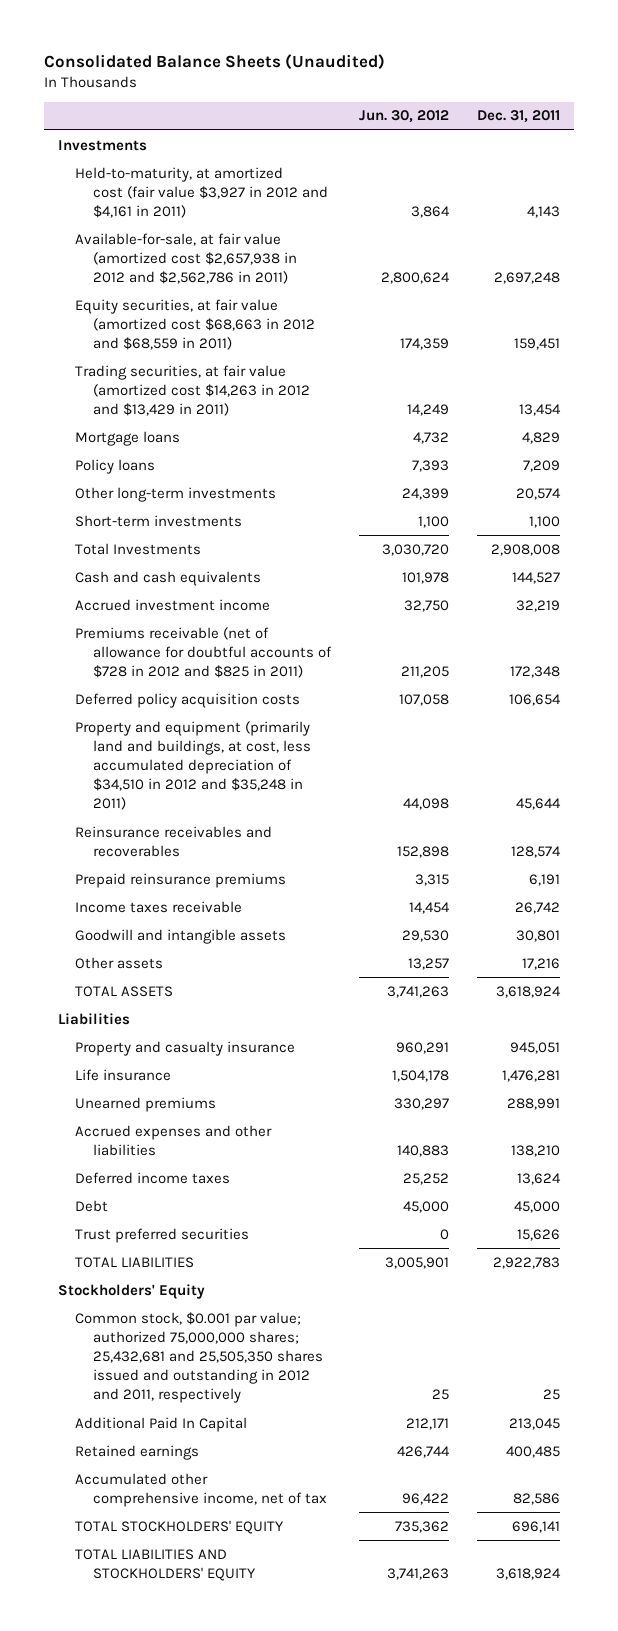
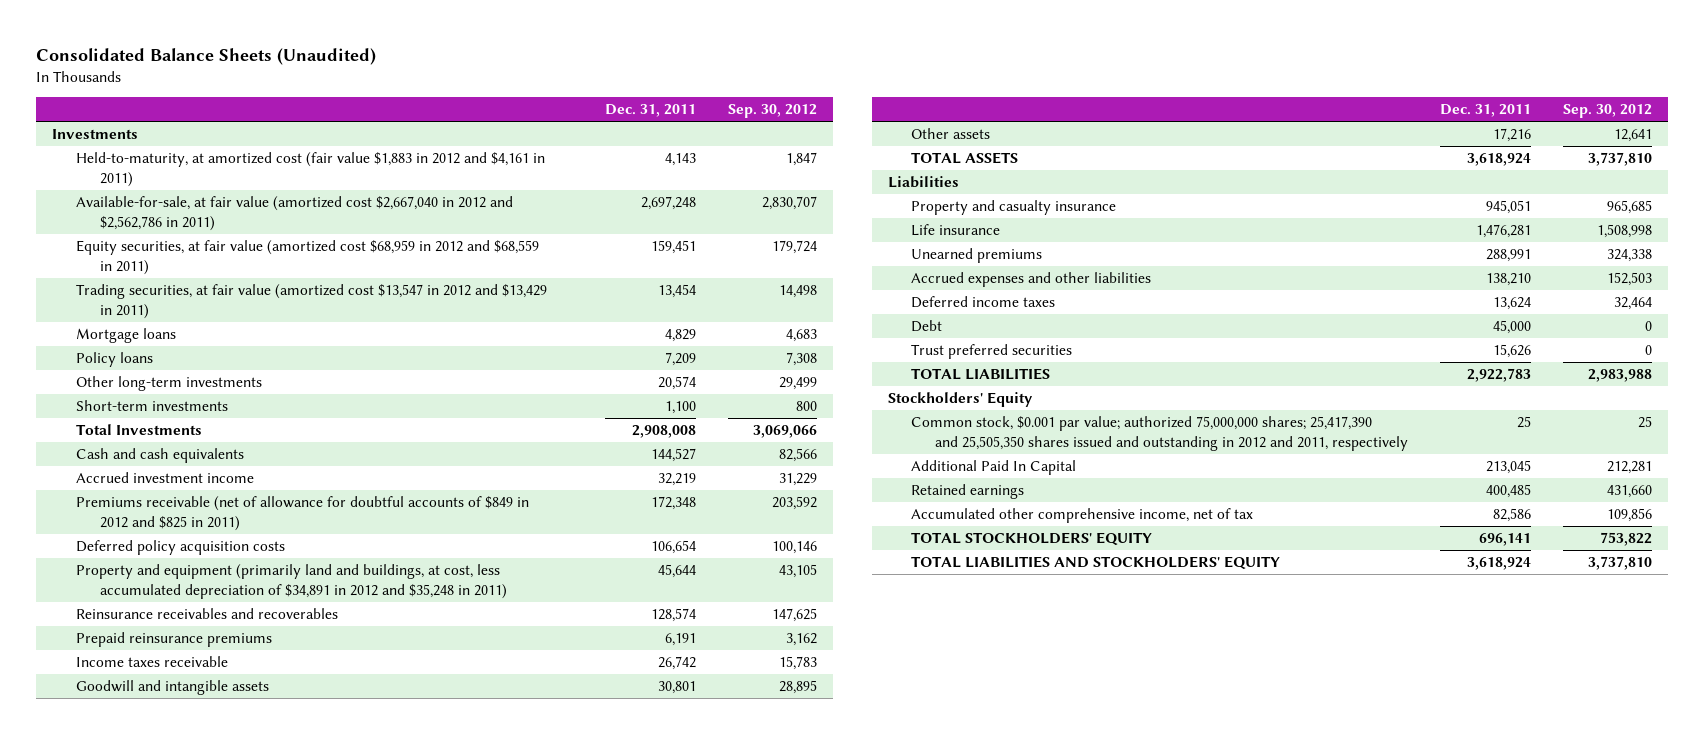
- | Jun. 30, 2012 | Dec. 31, 2011
+ | Dec. 31, 2011 | Sep. 30, 2012
- Held-to-maturity, at amortized cost (fair value $3,927 in 2012 and $4,161 in 2011) | 3,864 | 4,143
- Available-for-sale, at fair value (amortized cost $2,657,938 in 2012 and $2,562,786 in 2011) | 2,800,624 | 2,697,248
- Equity securities, at fair value (amortized cost $68,663 in 2012 and $68,559 in 2011) | 174,359 | 159,451
- Trading securities, at fair value (amortized cost $14,263 in 2012 and $13,429 in 2011) | 14,249 | 13,454
+ Held-to-maturity, at amortized cost (fair value $1,883 in 2012 and $4,161 in 2011) | 4,143 | 1,847
+ Available-for-sale, at fair value (amortized cost $2,667,040 in 2012 and $2,562,786 in 2011) | 2,697,248 | 2,830,707
+ Equity securities, at fair value (amortized cost $68,959 in 2012 and $68,559 in 2011) | 159,451 | 179,724
+ Trading securities, at fair value (amortized cost $13,547 in 2012 and $13,429 in 2011) | 13,454 | 14,498
- Premiums receivable (net of allowance for doubtful accounts of $728 in 2012 and $825 in 2011) | 211,205 | 172,348
+ Premiums receivable (net of allowance for doubtful accounts of $849 in 2012 and $825 in 2011) | 172,348 | 203,592
- Property and equipment (primarily land and buildings, at cost, less accumulated depreciation of $34,510 in 2012 and $35,248 in 2011) | 44,098 | 45,644
+ Property and equipment (primarily land and buildings, at cost, less accumulated depreciation of $34,891 in 2012 and $35,248 in 2011) | 45,644 | 43,105
- Common stock, $0.001 par value; authorized 75,000,000 shares; 25,432,681 and 25,505,350 shares issued and outstanding in 2012 and 2011, respectively | 25 | 25
+ Common stock, $0.001 par value; authorized 75,000,000 shares; 25,417,390 and 25,505,350 shares issued and outstanding in 2012 and 2011, respectively | 25 | 25

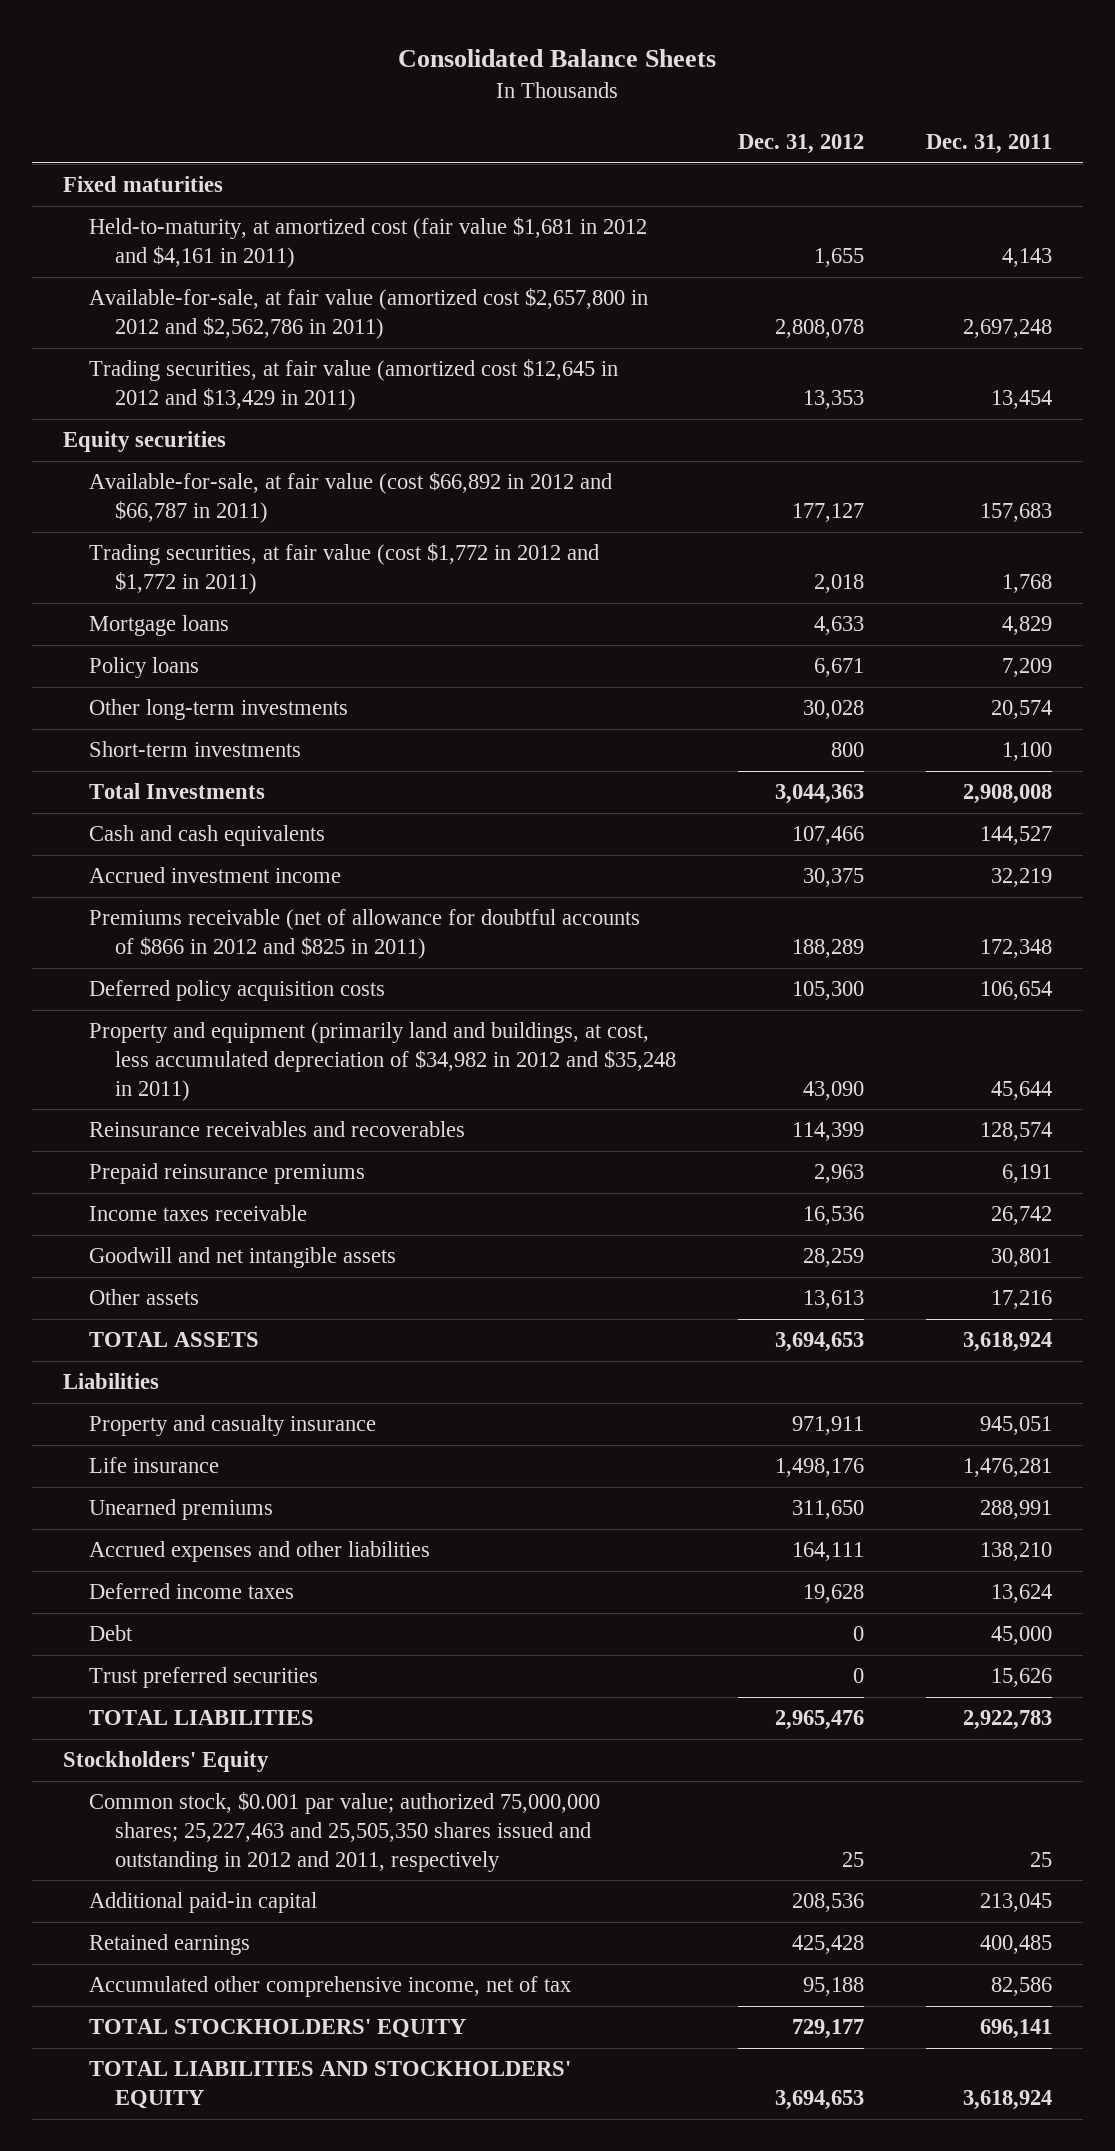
- Consolidated Balance Sheets (Unaudited)
+ Consolidated Balance Sheets
- | Dec. 31, 2011 | Sep. 30, 2012
+ | Dec. 31, 2012 | Dec. 31, 2011
- Investments
- Held-to-maturity, at amortized cost (fair value $1,883 in 2012 and $4,161 in 2011) | 4,143 | 1,847
- Available-for-sale, at fair value (amortized cost $2,667,040 in 2012 and $2,562,786 in 2011) | 2,697,248 | 2,830,707
- Equity securities, at fair value (amortized cost $68,959 in 2012 and $68,559 in 2011) | 159,451 | 179,724
- Trading securities, at fair value (amortized cost $13,547 in 2012 and $13,429 in 2011) | 13,454 | 14,498
+ Fixed maturities
+ Held-to-maturity, at amortized cost (fair value $1,681 in 2012 and $4,161 in 2011) | 1,655 | 4,143
+ Available-for-sale, at fair value (amortized cost $2,657,800 in 2012 and $2,562,786 in 2011) | 2,808,078 | 2,697,248
+ Trading securities, at fair value (amortized cost $12,645 in 2012 and $13,429 in 2011) | 13,353 | 13,454
+ Equity securities
+ Available-for-sale, at fair value (cost $66,892 in 2012 and $66,787 in 2011) | 177,127 | 157,683
+ Trading securities, at fair value (cost $1,772 in 2012 and $1,772 in 2011) | 2,018 | 1,768
- Premiums receivable (net of allowance for doubtful accounts of $849 in 2012 and $825 in 2011) | 172,348 | 203,592
+ Premiums receivable (net of allowance for doubtful accounts of $866 in 2012 and $825 in 2011) | 188,289 | 172,348
- Property and equipment (primarily land and buildings, at cost, less accumulated depreciation of $34,891 in 2012 and $35,248 in 2011) | 45,644 | 43,105
+ Property and equipment (primarily land and buildings, at cost, less accumulated depreciation of $34,982 in 2012 and $35,248 in 2011) | 43,090 | 45,644
- Goodwill and intangible assets | 30,801 | 28,895
+ Goodwill and net intangible assets | 28,259 | 30,801
- Common stock, $0.001 par value; authorized 75,000,000 shares; 25,417,390 and 25,505,350 shares issued and outstanding in 2012 and 2011, respectively | 25 | 25
- Additional Paid In Capital | 213,045 | 212,281
+ Common stock, $0.001 par value; authorized 75,000,000 shares; 25,227,463 and 25,505,350 shares issued and outstanding in 2012 and 2011, respectively | 25 | 25
+ Additional paid-in capital | 208,536 | 213,045

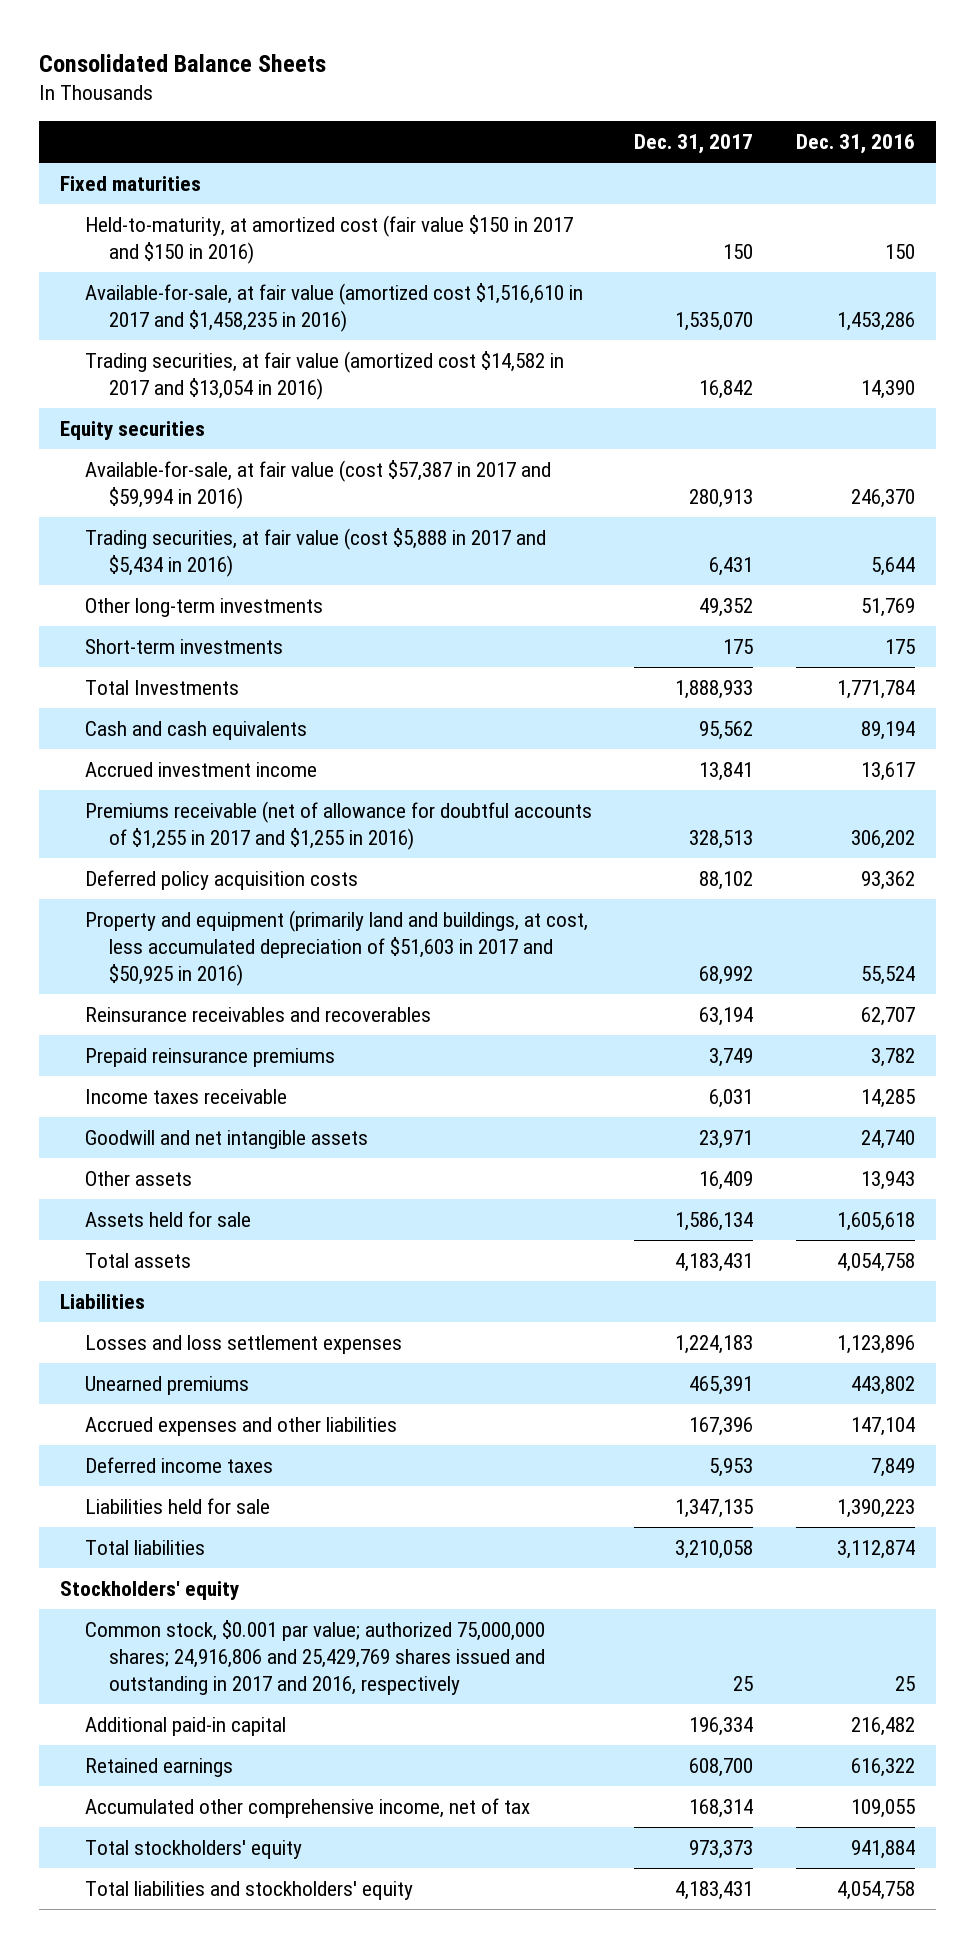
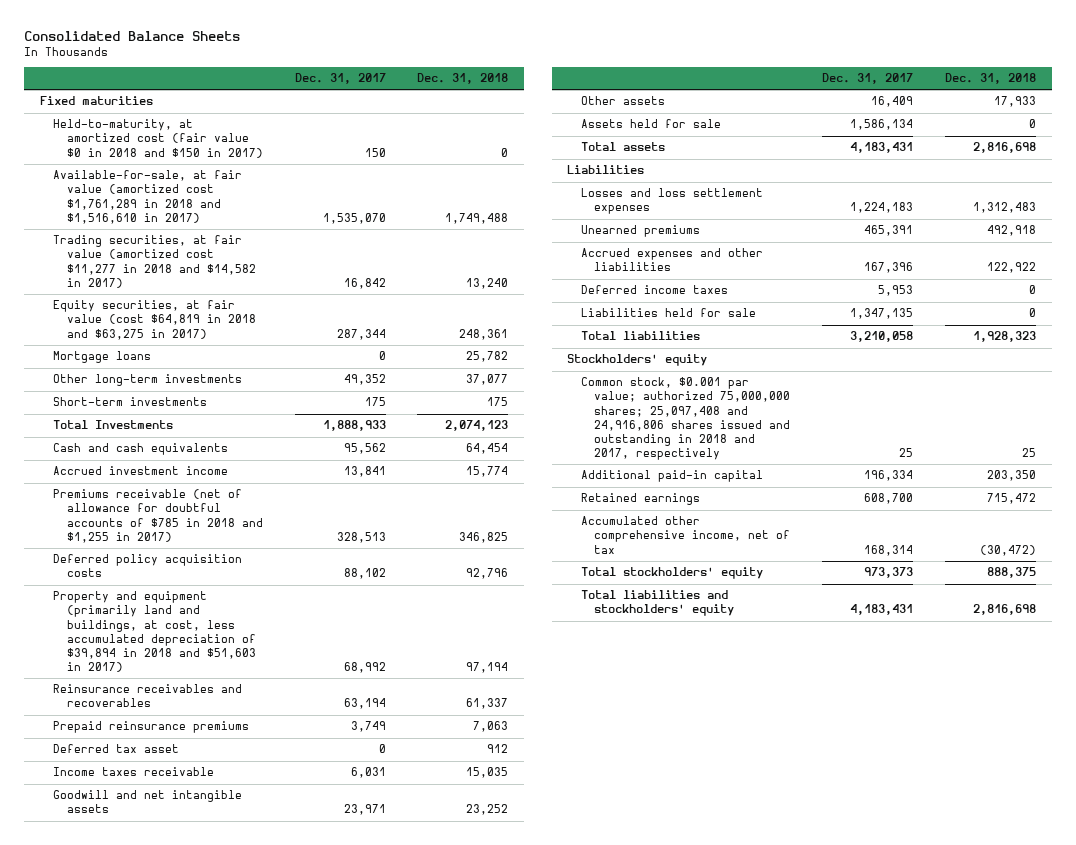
- | Dec. 31, 2017 | Dec. 31, 2016
+ | Dec. 31, 2017 | Dec. 31, 2018
- Held-to-maturity, at amortized cost (fair value $150 in 2017 and $150 in 2016) | 150 | 150
- Available-for-sale, at fair value (amortized cost $1,516,610 in 2017 and $1,458,235 in 2016) | 1,535,070 | 1,453,286
- Trading securities, at fair value (amortized cost $14,582 in 2017 and $13,054 in 2016) | 16,842 | 14,390
- Equity securities
- Available-for-sale, at fair value (cost $57,387 in 2017 and $59,994 in 2016) | 280,913 | 246,370
- Trading securities, at fair value (cost $5,888 in 2017 and $5,434 in 2016) | 6,431 | 5,644
+ Held-to-maturity, at amortized cost (fair value $0 in 2018 and $150 in 2017) | 150 | 0
+ Available-for-sale, at fair value (amortized cost $1,761,289 in 2018 and $1,516,610 in 2017) | 1,535,070 | 1,749,488
+ Trading securities, at fair value (amortized cost $11,277 in 2018 and $14,582 in 2017) | 16,842 | 13,240
+ Equity securities, at fair value (cost $64,819 in 2018 and $63,275 in 2017) | 287,344 | 248,361
+ Mortgage loans | 0 | 25,782
- Premiums receivable (net of allowance for doubtful accounts of $1,255 in 2017 and $1,255 in 2016) | 328,513 | 306,202
+ Premiums receivable (net of allowance for doubtful accounts of $785 in 2018 and $1,255 in 2017) | 328,513 | 346,825
- Property and equipment (primarily land and buildings, at cost, less accumulated depreciation of $51,603 in 2017 and $50,925 in 2016) | 68,992 | 55,524
+ Property and equipment (primarily land and buildings, at cost, less accumulated depreciation of $39,894 in 2018 and $51,603 in 2017) | 68,992 | 97,194
+ Deferred tax asset | 0 | 912
- Common stock, $0.001 par value; authorized 75,000,000 shares; 24,916,806 and 25,429,769 shares issued and outstanding in 2017 and 2016, respectively | 25 | 25
+ Common stock, $0.001 par value; authorized 75,000,000 shares; 25,097,408 and 24,916,806 shares issued and outstanding in 2018 and 2017, respectively | 25 | 25

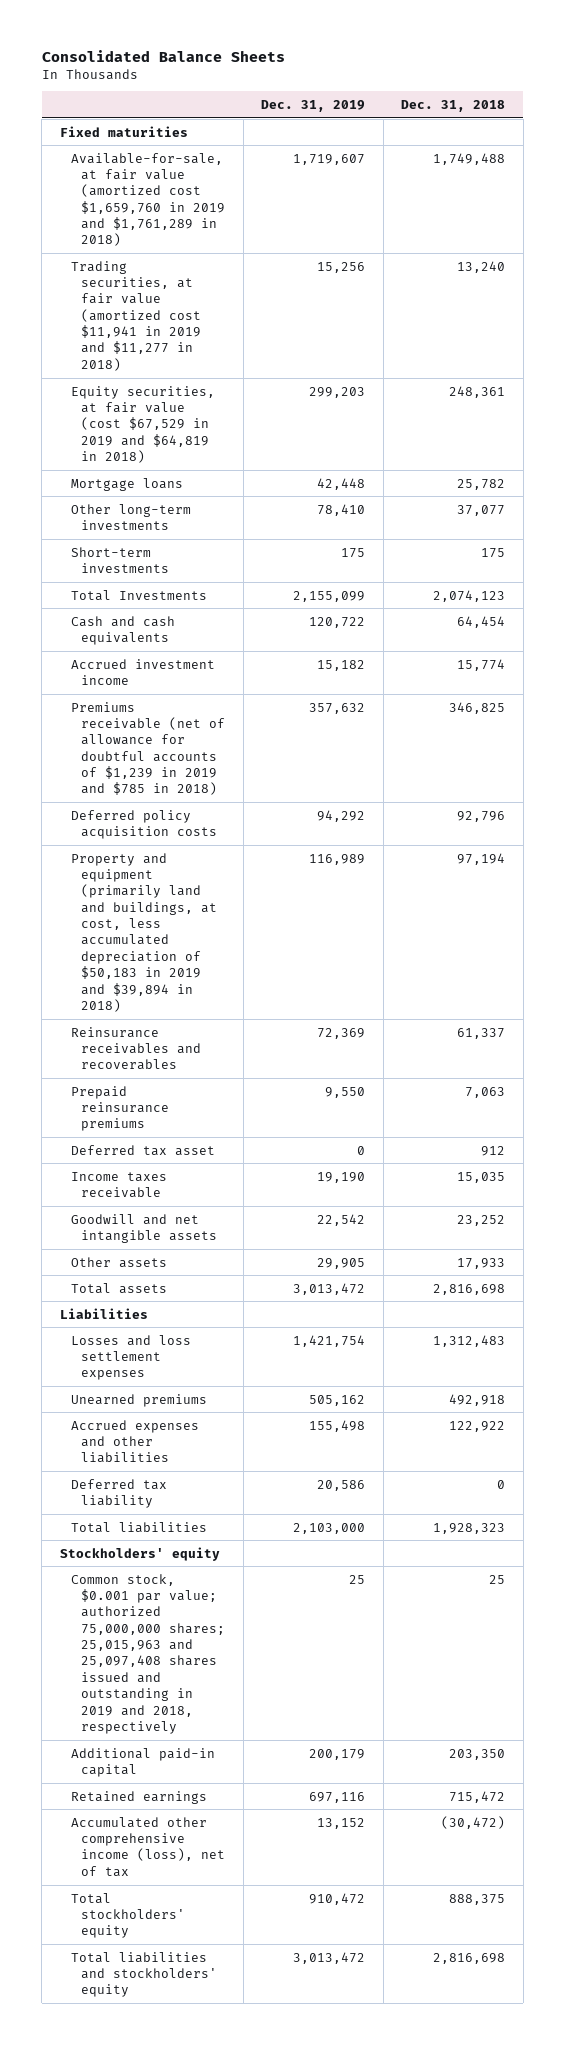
- | Dec. 31, 2017 | Dec. 31, 2018
+ | Dec. 31, 2019 | Dec. 31, 2018
- Held-to-maturity, at amortized cost (fair value $0 in 2018 and $150 in 2017) | 150 | 0
- Available-for-sale, at fair value (amortized cost $1,761,289 in 2018 and $1,516,610 in 2017) | 1,535,070 | 1,749,488
- Trading securities, at fair value (amortized cost $11,277 in 2018 and $14,582 in 2017) | 16,842 | 13,240
- Equity securities, at fair value (cost $64,819 in 2018 and $63,275 in 2017) | 287,344 | 248,361
+ Available-for-sale, at fair value (amortized cost $1,659,760 in 2019 and $1,761,289 in 2018) | 1,719,607 | 1,749,488
+ Trading securities, at fair value (amortized cost $11,941 in 2019 and $11,277 in 2018) | 15,256 | 13,240
+ Equity securities, at fair value (cost $67,529 in 2019 and $64,819 in 2018) | 299,203 | 248,361
- Premiums receivable (net of allowance for doubtful accounts of $785 in 2018 and $1,255 in 2017) | 328,513 | 346,825
+ Premiums receivable (net of allowance for doubtful accounts of $1,239 in 2019 and $785 in 2018) | 357,632 | 346,825
- Property and equipment (primarily land and buildings, at cost, less accumulated depreciation of $39,894 in 2018 and $51,603 in 2017) | 68,992 | 97,194
+ Property and equipment (primarily land and buildings, at cost, less accumulated depreciation of $50,183 in 2019 and $39,894 in 2018) | 116,989 | 97,194
- Assets held for sale | 1,586,134 | 0
- Deferred income taxes | 5,953 | 0
- Liabilities held for sale | 1,347,135 | 0
+ Deferred tax liability | 20,586 | 0
- Common stock, $0.001 par value; authorized 75,000,000 shares; 25,097,408 and 24,916,806 shares issued and outstanding in 2018 and 2017, respectively | 25 | 25
+ Common stock, $0.001 par value; authorized 75,000,000 shares; 25,015,963 and 25,097,408 shares issued and outstanding in 2019 and 2018, respectively | 25 | 25
- Accumulated other comprehensive income, net of tax | 168,314 | (30,472)
+ Accumulated other comprehensive income (loss), net of tax | 13,152 | (30,472)

